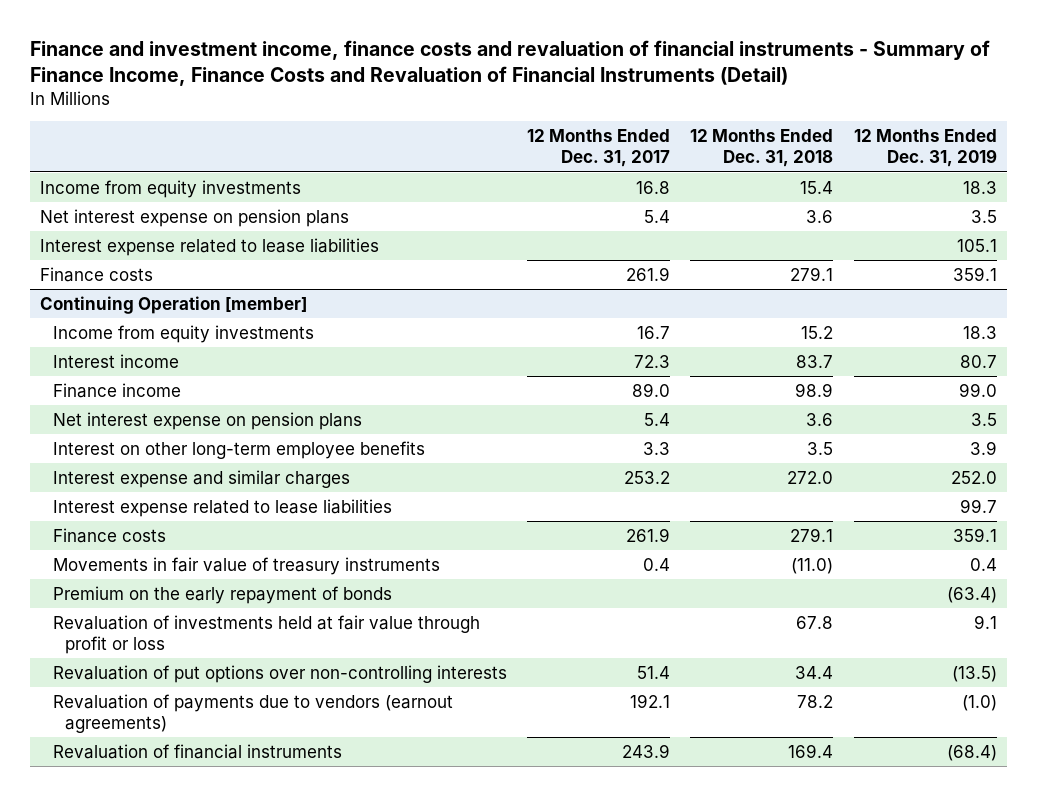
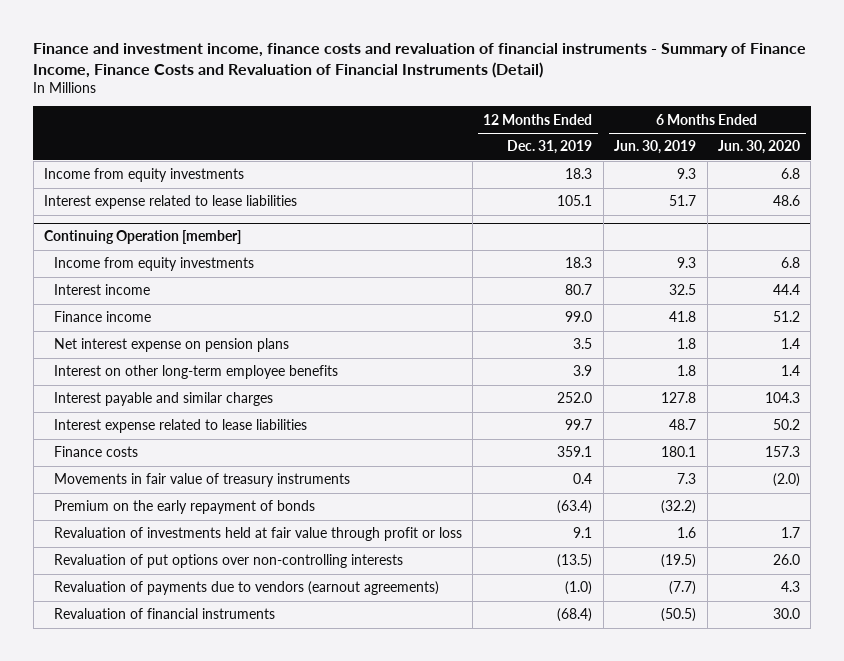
- | 12 Months Ended Dec. 31, 2017 | 12 Months Ended Dec. 31, 2018 | 12 Months Ended Dec. 31, 2019
+ | 12 Months Ended Dec. 31, 2019 | 6 Months Ended Jun. 30, 2019 | 6 Months Ended Jun. 30, 2020
- Net interest expense on pension plans | 5.4 | 3.6 | 3.5
- Finance costs | 261.9 | 279.1 | 359.1
@ Continuing Operation [member]
- Interest expense and similar charges | 253.2 | 272.0 | 252.0
+ Interest payable and similar charges | 252.0 | 127.8 | 104.3

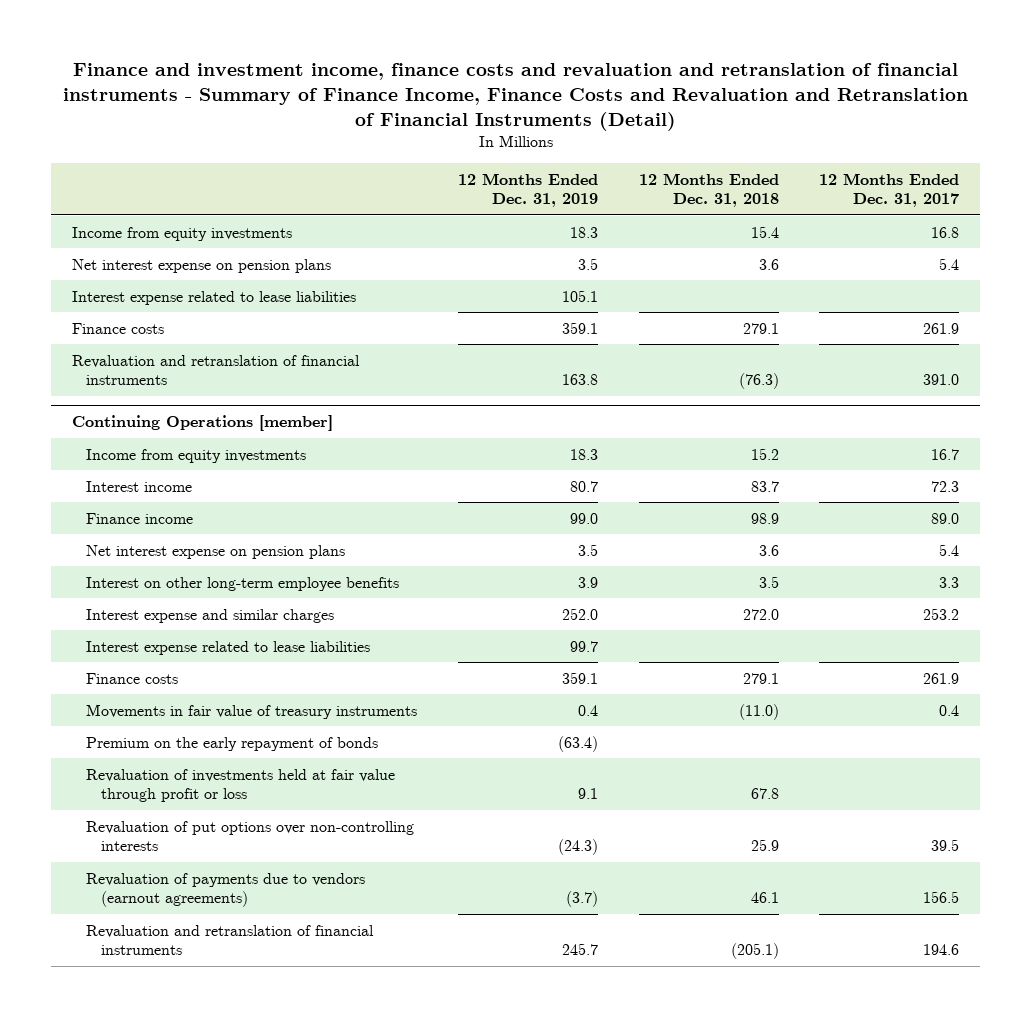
- Finance and investment income, finance costs and revaluation of financial instruments - Summary of Finance Income, Finance Costs and Revaluation of Financial Instruments (Detail)
+ Finance and investment income, finance costs and revaluation and retranslation of financial instruments - Summary of Finance Income, Finance Costs and Revaluation and Retranslation of Financial Instruments (Detail)
- | 12 Months Ended Dec. 31, 2019 | 6 Months Ended Jun. 30, 2019 | 6 Months Ended Jun. 30, 2020
+ | 12 Months Ended Dec. 31, 2019 | 12 Months Ended Dec. 31, 2018 | 12 Months Ended Dec. 31, 2017
+ Net interest expense on pension plans | 3.5 | 3.6 | 5.4
- Continuing Operation [member]
+ Finance costs | 359.1 | 279.1 | 261.9
+ Revaluation and retranslation of financial instruments | 163.8 | (76.3) | 391.0
+ Continuing Operations [member]
- Interest payable and similar charges | 252.0 | 127.8 | 104.3
+ Interest expense and similar charges | 252.0 | 272.0 | 253.2
- Revaluation of put options over non-controlling interests | (13.5) | (19.5) | 26.0
- Revaluation of payments due to vendors (earnout agreements) | (1.0) | (7.7) | 4.3
- Revaluation of financial instruments | (68.4) | (50.5) | 30.0
+ Revaluation of put options over non-controlling interests | (24.3) | 25.9 | 39.5
+ Revaluation of payments due to vendors (earnout agreements) | (3.7) | 46.1 | 156.5
+ Revaluation and retranslation of financial instruments | 245.7 | (205.1) | 194.6

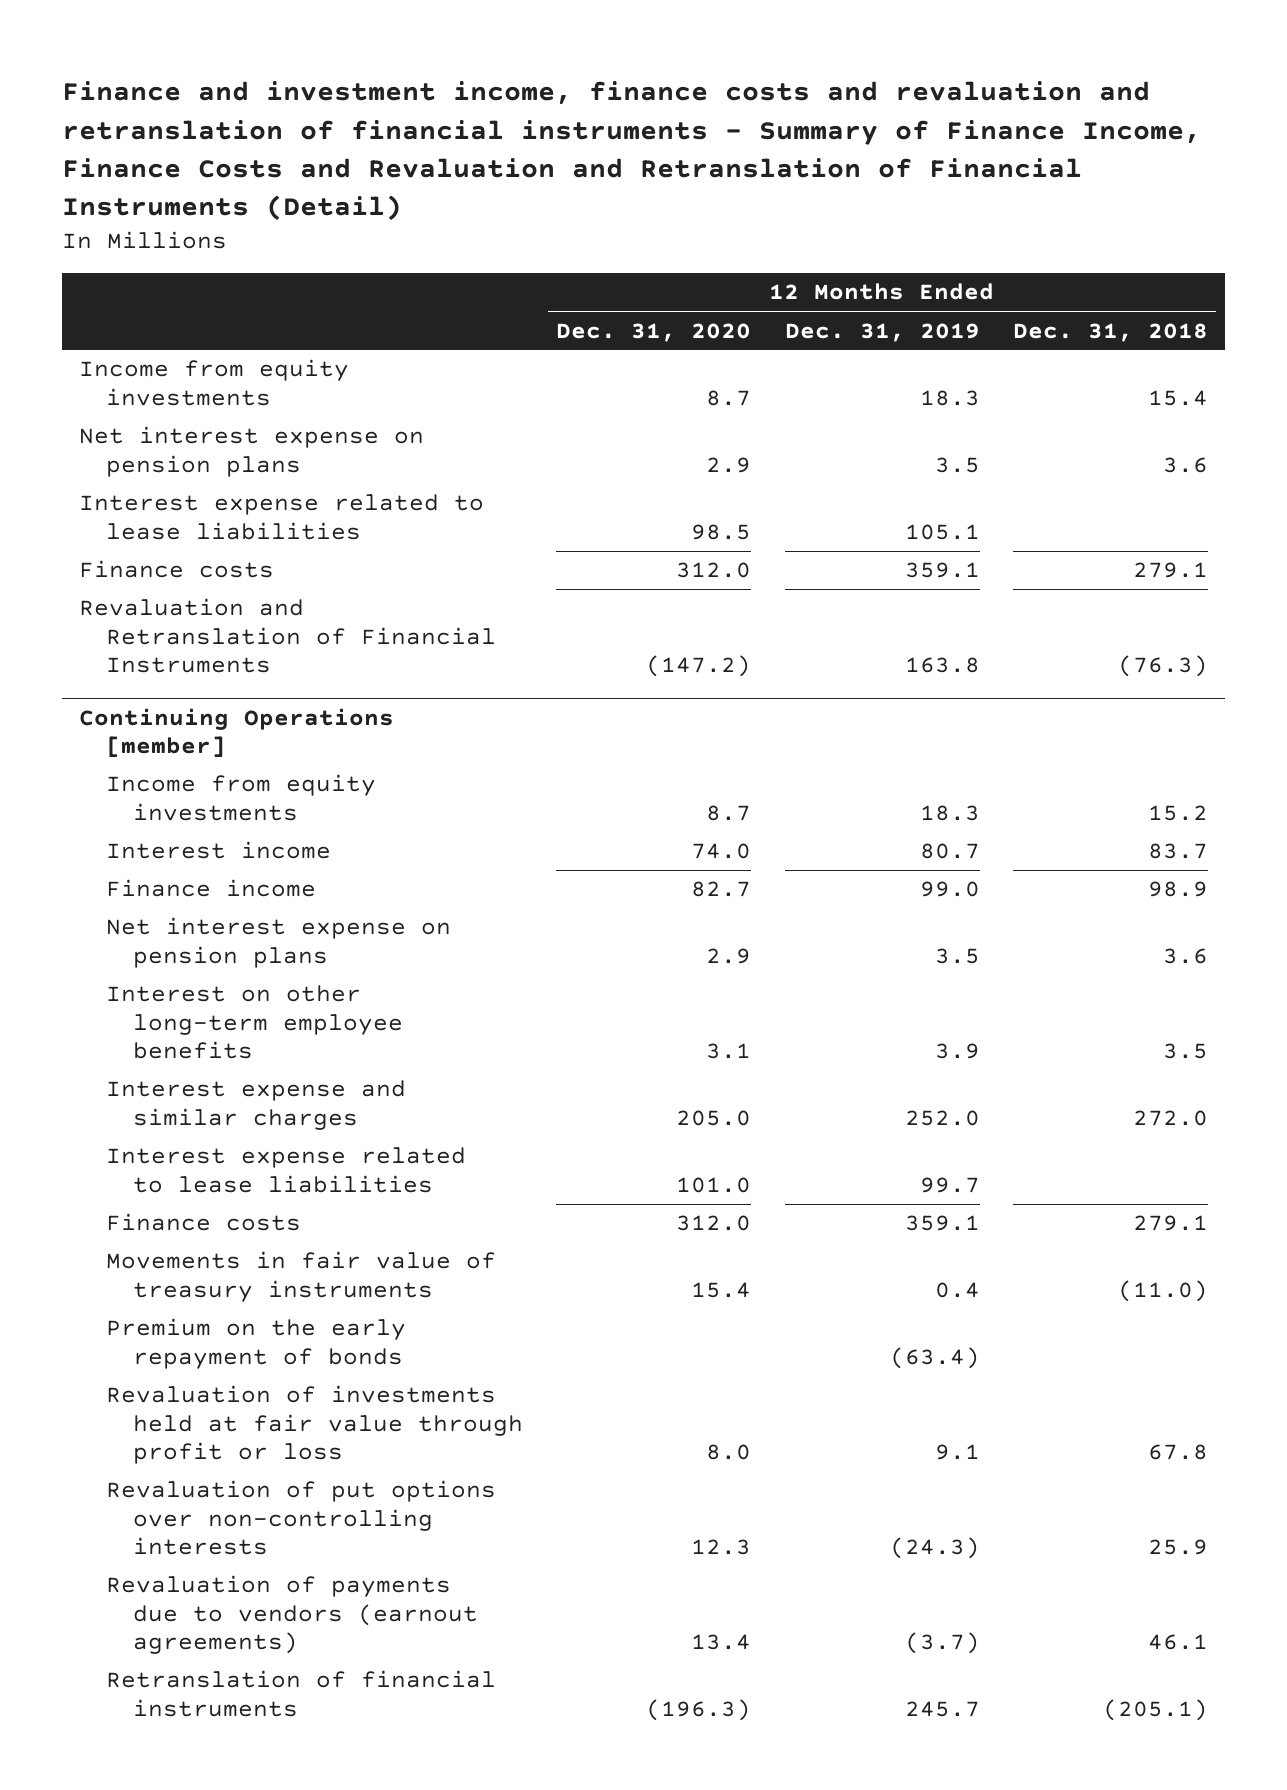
- | 12 Months Ended Dec. 31, 2019 | 12 Months Ended Dec. 31, 2018 | 12 Months Ended Dec. 31, 2017
+ | 12 Months Ended Dec. 31, 2020 | 12 Months Ended Dec. 31, 2019 | 12 Months Ended Dec. 31, 2018
- Revaluation and retranslation of financial instruments | 163.8 | (76.3) | 391.0
+ Revaluation and Retranslation of Financial Instruments | (147.2) | 163.8 | (76.3)
@ Continuing Operations [member]
- Revaluation and retranslation of financial instruments | 245.7 | (205.1) | 194.6
+ Retranslation of financial instruments | (196.3) | 245.7 | (205.1)

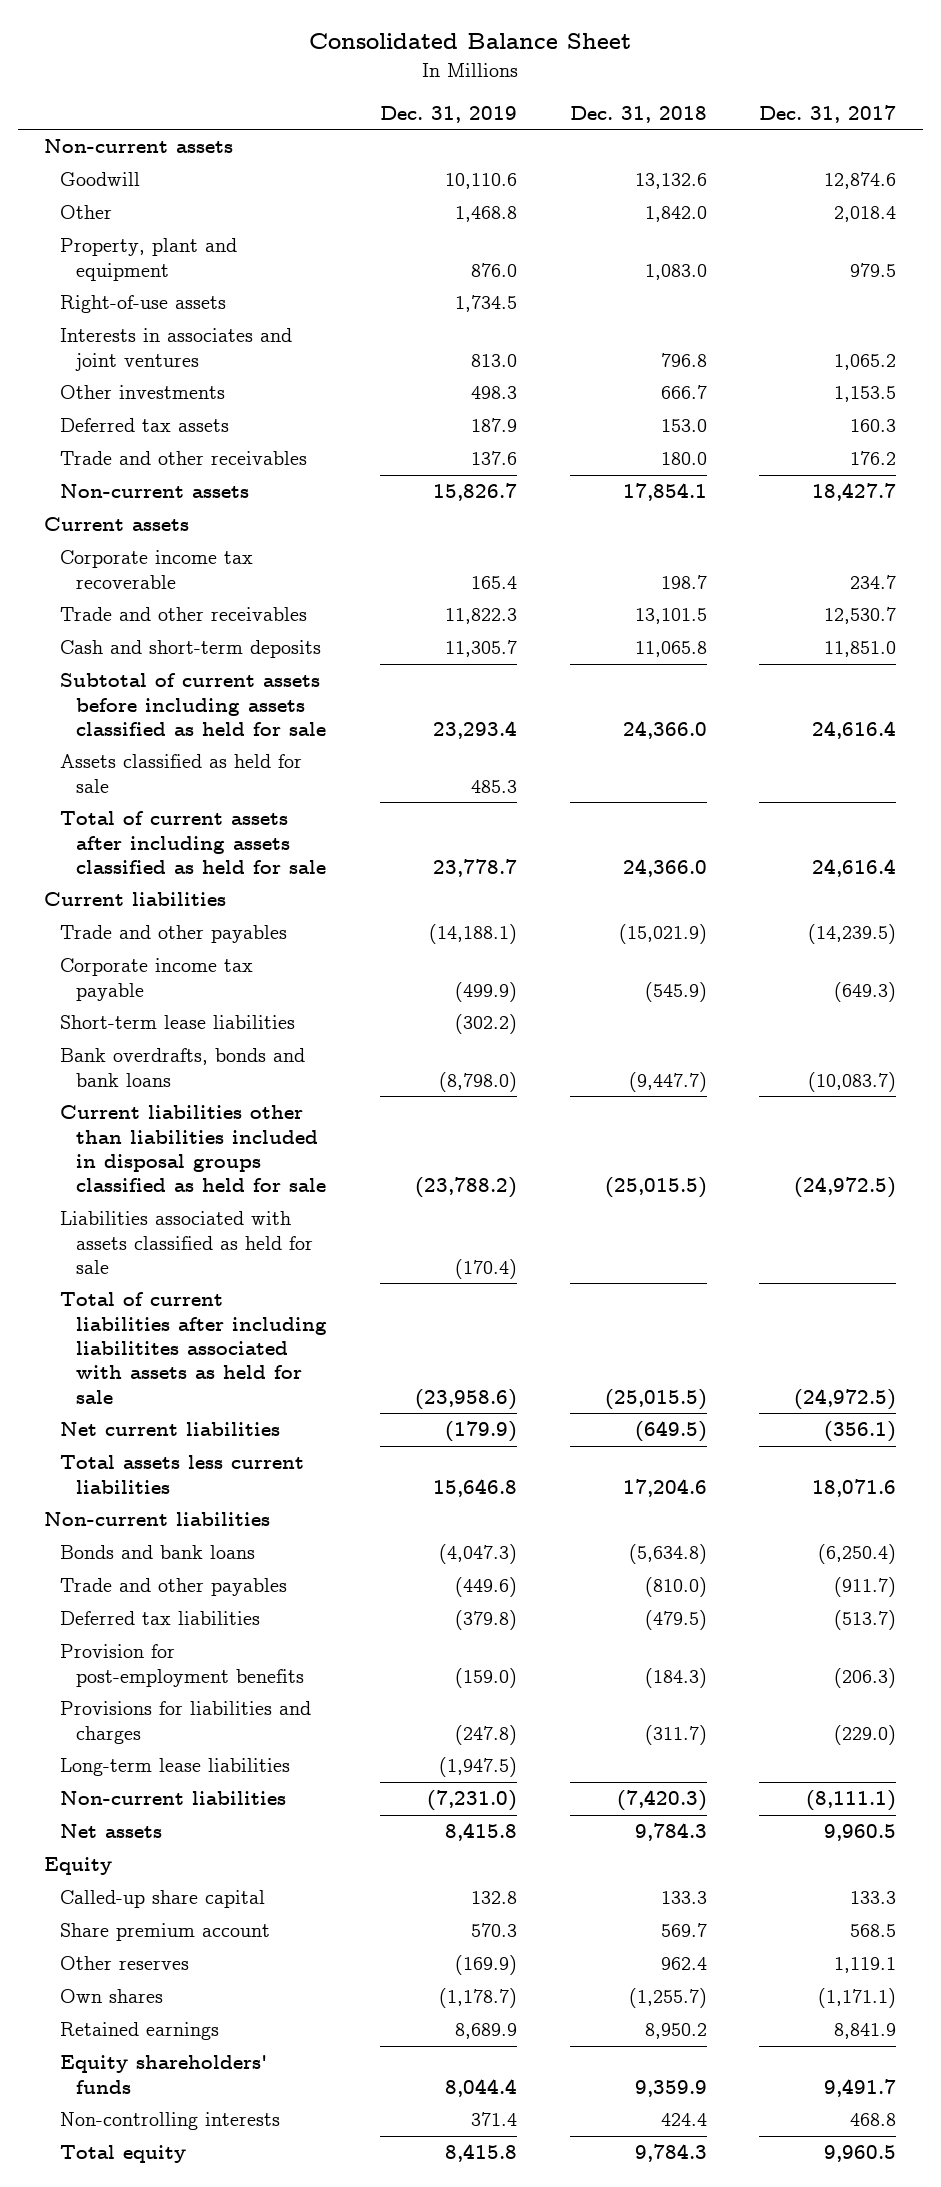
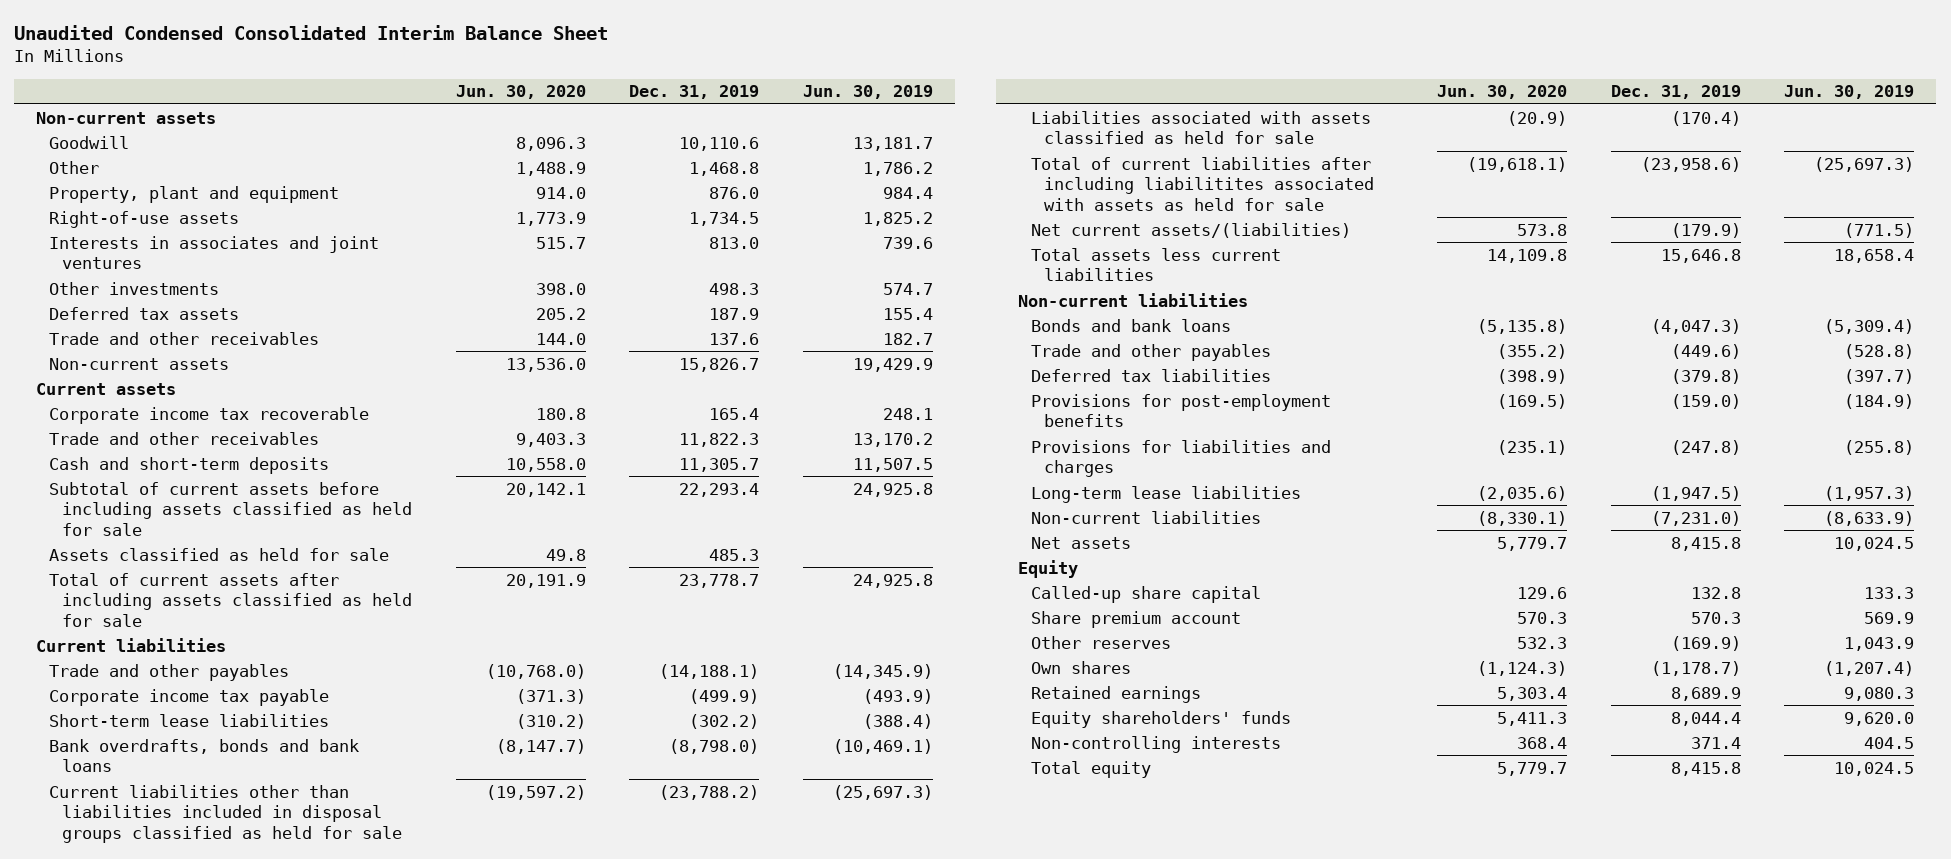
- Consolidated Balance Sheet
+ Unaudited Condensed Consolidated Interim Balance Sheet
- | Dec. 31, 2019 | Dec. 31, 2018 | Dec. 31, 2017
+ | Jun. 30, 2020 | Dec. 31, 2019 | Jun. 30, 2019
- Subtotal of current assets before including assets classified as held for sale | 23,293.4 | 24,366.0 | 24,616.4
+ Subtotal of current assets before including assets classified as held for sale | 20,142.1 | 22,293.4 | 24,925.8
- Net current liabilities | (179.9) | (649.5) | (356.1)
+ Net current assets/(liabilities) | 573.8 | (179.9) | (771.5)
- Provision for post-employment benefits | (159.0) | (184.3) | (206.3)
+ Provisions for post-employment benefits | (169.5) | (159.0) | (184.9)

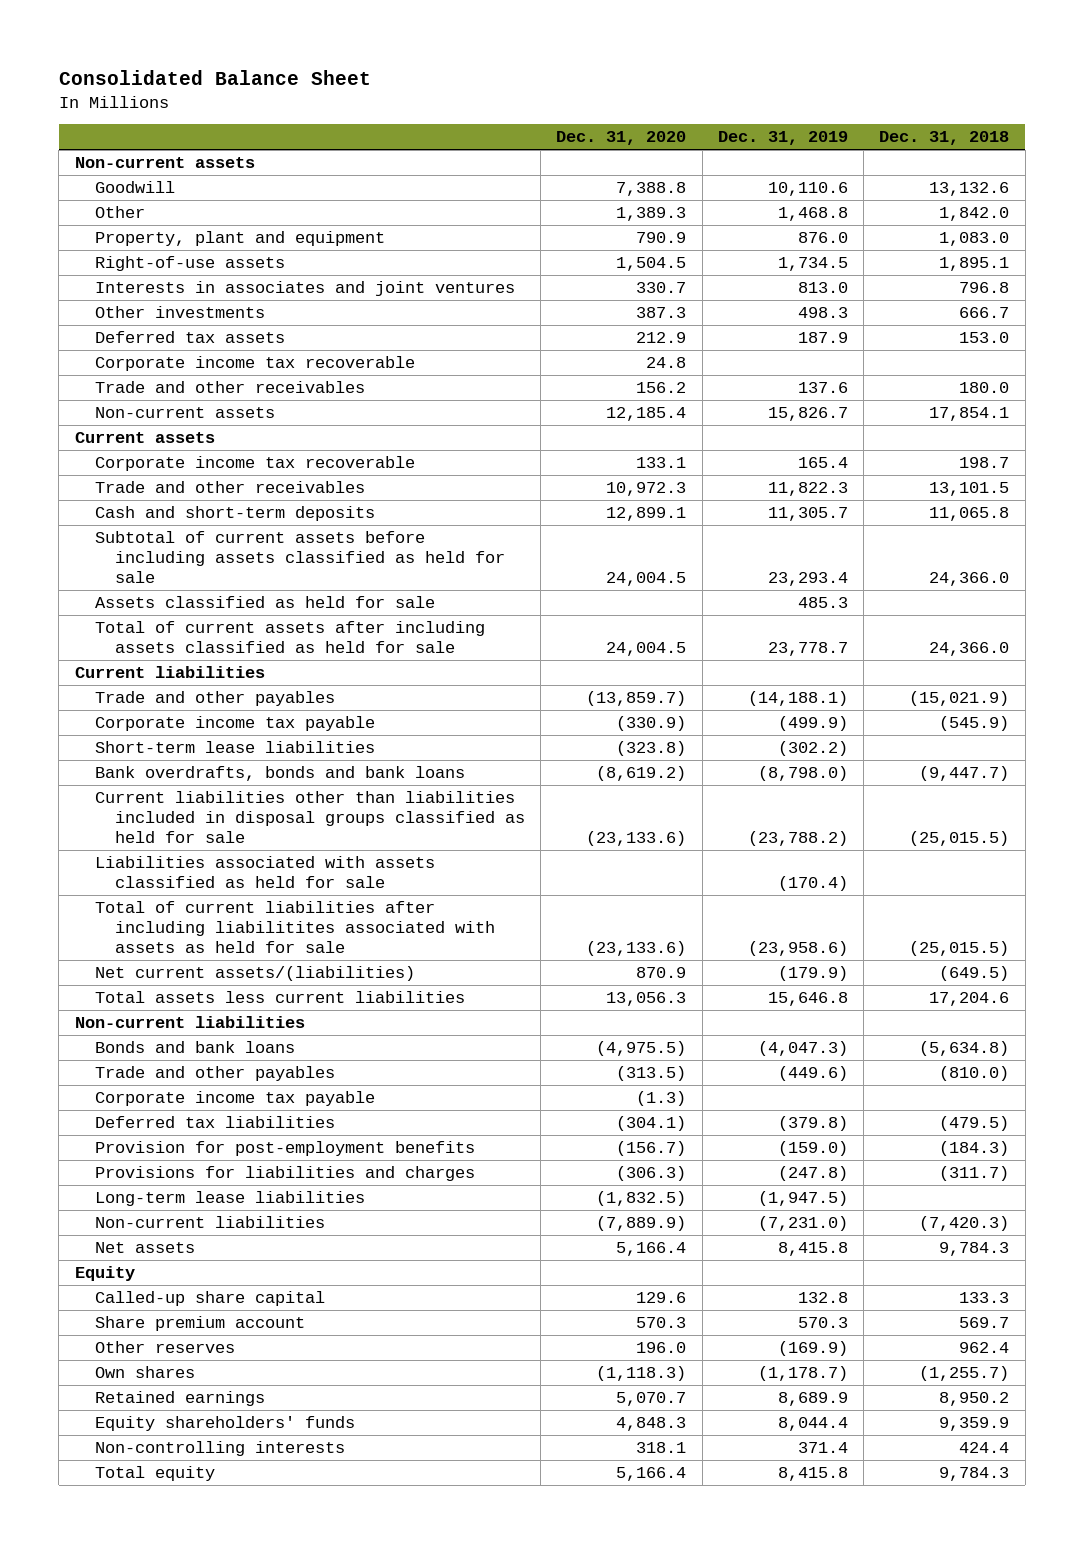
- Unaudited Condensed Consolidated Interim Balance Sheet
+ Consolidated Balance Sheet
- | Jun. 30, 2020 | Dec. 31, 2019 | Jun. 30, 2019
+ | Dec. 31, 2020 | Dec. 31, 2019 | Dec. 31, 2018
+ Corporate income tax recoverable | 24.8 | |
- Subtotal of current assets before including assets classified as held for sale | 20,142.1 | 22,293.4 | 24,925.8
+ Subtotal of current assets before including assets classified as held for sale | 24,004.5 | 23,293.4 | 24,366.0
+ Corporate income tax payable | (1.3) | |
- Provisions for post-employment benefits | (169.5) | (159.0) | (184.9)
+ Provision for post-employment benefits | (156.7) | (159.0) | (184.3)

